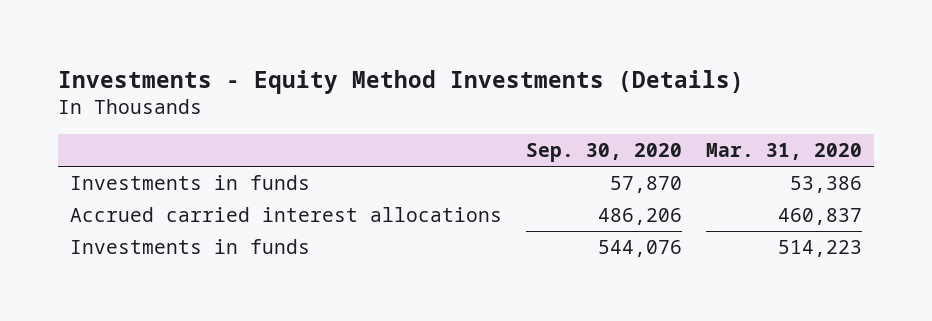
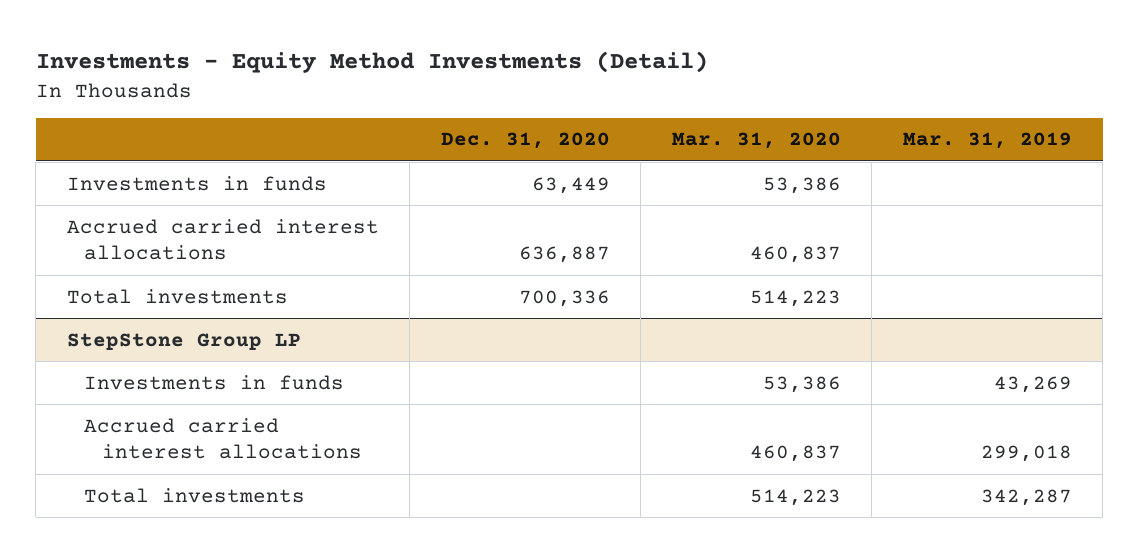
- Investments - Equity Method Investments (Details)
+ Investments - Equity Method Investments (Detail)
- | Sep. 30, 2020 | Mar. 31, 2020
+ | Dec. 31, 2020 | Mar. 31, 2020 | Mar. 31, 2019
- Investments in funds | 544,076 | 514,223
+ Total investments | 700,336 | 514,223 |
+ StepStone Group LP
+ Investments in funds | | 53,386 | 43,269
+ Accrued carried interest allocations | | 460,837 | 299,018
+ Total investments | | 514,223 | 342,287

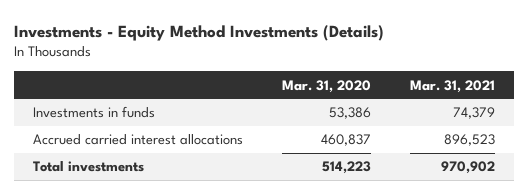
- Investments - Equity Method Investments (Detail)
+ Investments - Equity Method Investments (Details)
- | Dec. 31, 2020 | Mar. 31, 2020 | Mar. 31, 2019
+ | Mar. 31, 2020 | Mar. 31, 2021
- StepStone Group LP
- Investments in funds | | 53,386 | 43,269
- Accrued carried interest allocations | | 460,837 | 299,018
- Total investments | | 514,223 | 342,287

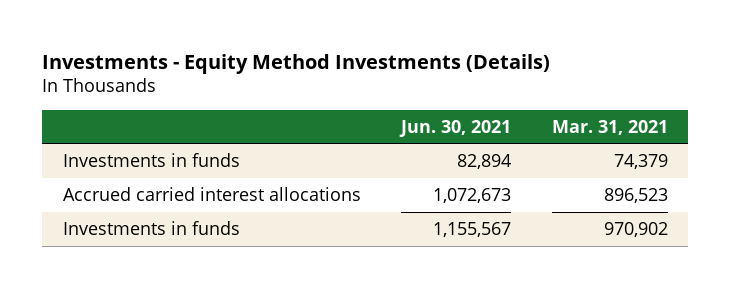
- | Mar. 31, 2020 | Mar. 31, 2021
+ | Jun. 30, 2021 | Mar. 31, 2021
- Total investments | 514,223 | 970,902
+ Investments in funds | 1,155,567 | 970,902

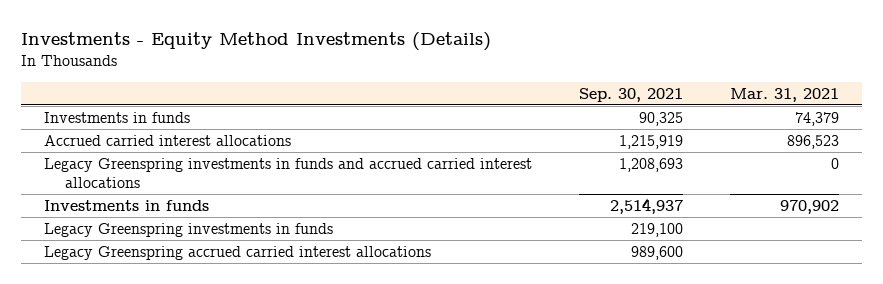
- | Jun. 30, 2021 | Mar. 31, 2021
+ | Sep. 30, 2021 | Mar. 31, 2021
+ Legacy Greenspring investments in funds and accrued carried interest allocations | 1,208,693 | 0
+ Legacy Greenspring investments in funds | 219,100 |
+ Legacy Greenspring accrued carried interest allocations | 989,600 |

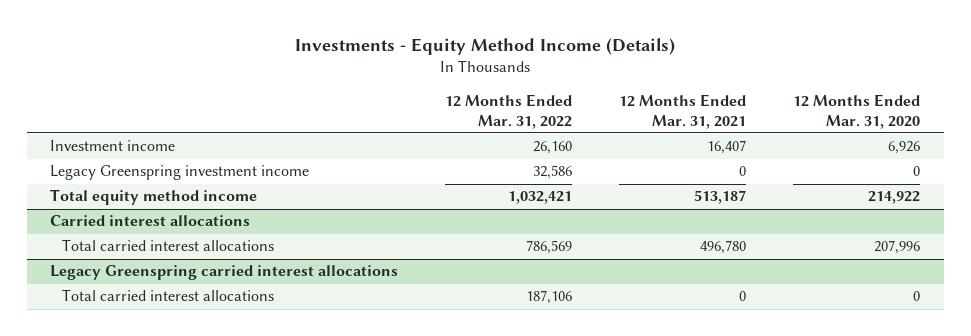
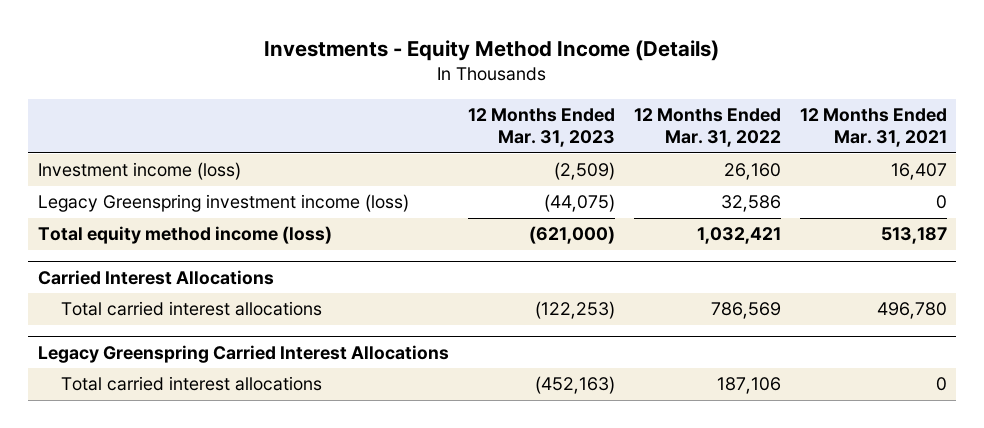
- | 12 Months Ended Mar. 31, 2022 | 12 Months Ended Mar. 31, 2021 | 12 Months Ended Mar. 31, 2020
+ | 12 Months Ended Mar. 31, 2023 | 12 Months Ended Mar. 31, 2022 | 12 Months Ended Mar. 31, 2021
- Investment income | 26,160 | 16,407 | 6,926
- Legacy Greenspring investment income | 32,586 | 0 | 0
- Total equity method income | 1,032,421 | 513,187 | 214,922
- Carried interest allocations
+ Investment income (loss) | (2,509) | 26,160 | 16,407
+ Legacy Greenspring investment income (loss) | (44,075) | 32,586 | 0
+ Total equity method income (loss) | (621,000) | 1,032,421 | 513,187
+ Carried Interest Allocations
- Legacy Greenspring carried interest allocations
+ Legacy Greenspring Carried Interest Allocations

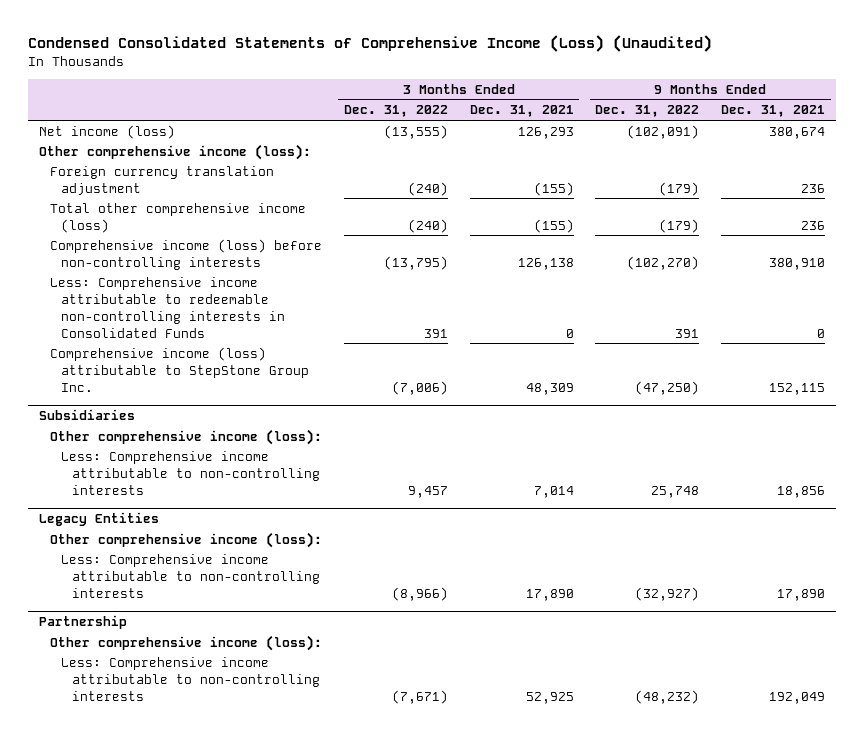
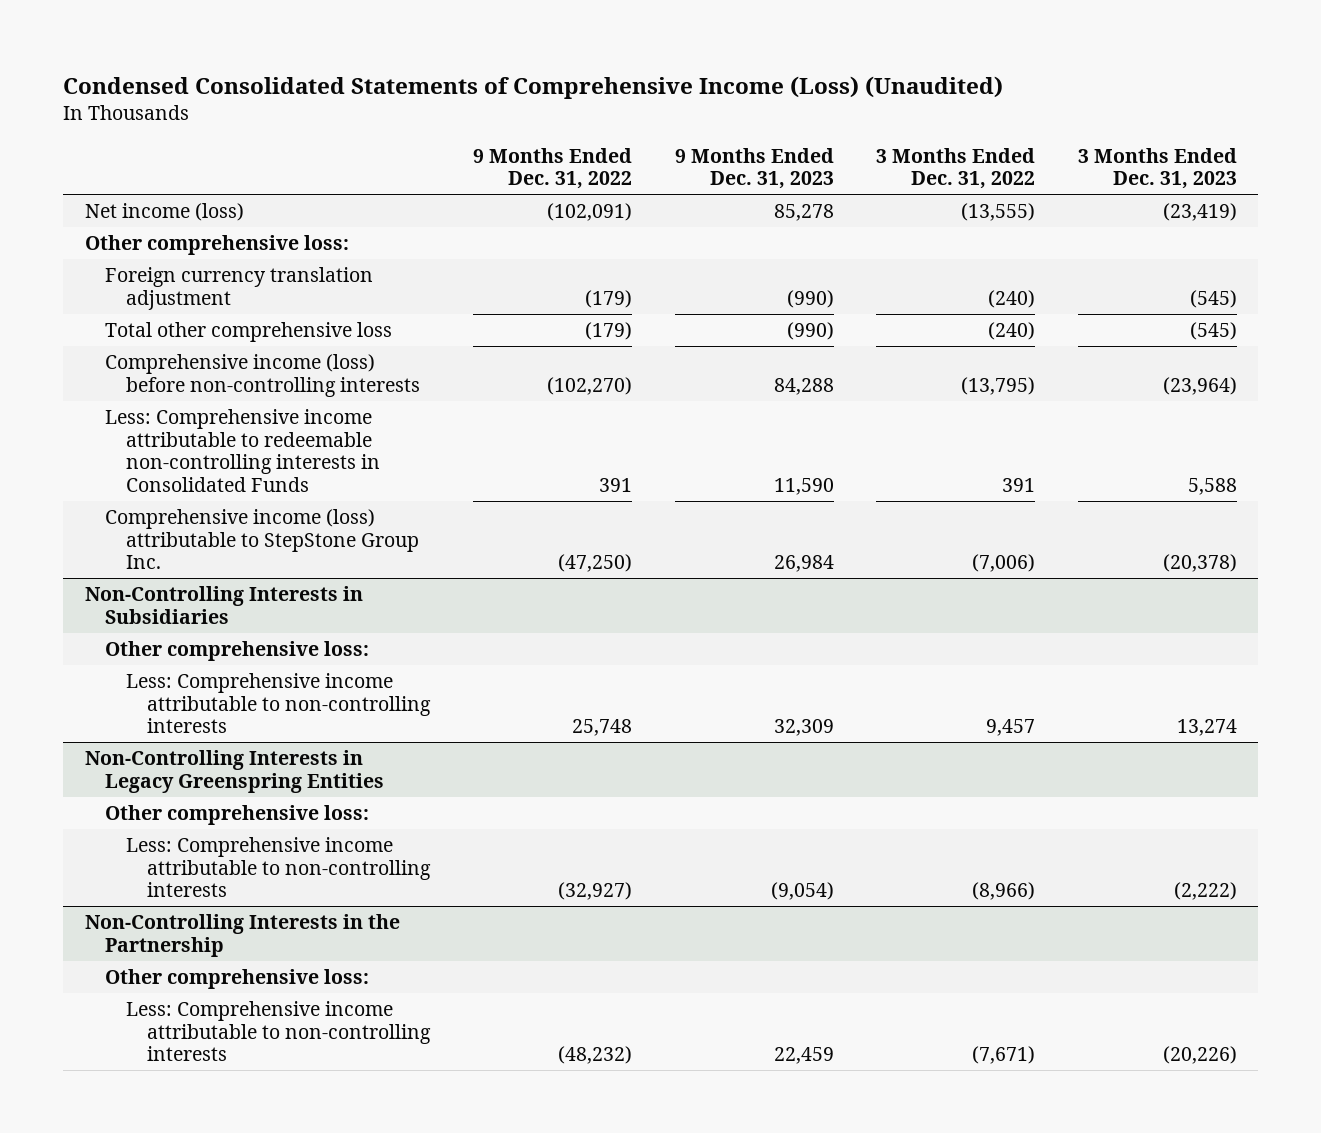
- | 3 Months Ended Dec. 31, 2022 | 3 Months Ended Dec. 31, 2021 | 9 Months Ended Dec. 31, 2022 | 9 Months Ended Dec. 31, 2021
+ | 9 Months Ended Dec. 31, 2022 | 9 Months Ended Dec. 31, 2023 | 3 Months Ended Dec. 31, 2022 | 3 Months Ended Dec. 31, 2023
- Other comprehensive income (loss):
+ Other comprehensive loss:
- Total other comprehensive income (loss) | (240) | (155) | (179) | 236
+ Total other comprehensive loss | (179) | (990) | (240) | (545)
- Subsidiaries
- Other comprehensive income (loss):
+ Non-Controlling Interests in Subsidiaries
+ Other comprehensive loss:
- Legacy Entities
- Other comprehensive income (loss):
+ Non-Controlling Interests in Legacy Greenspring Entities
+ Other comprehensive loss:
- Partnership
- Other comprehensive income (loss):
+ Non-Controlling Interests in the Partnership
+ Other comprehensive loss:

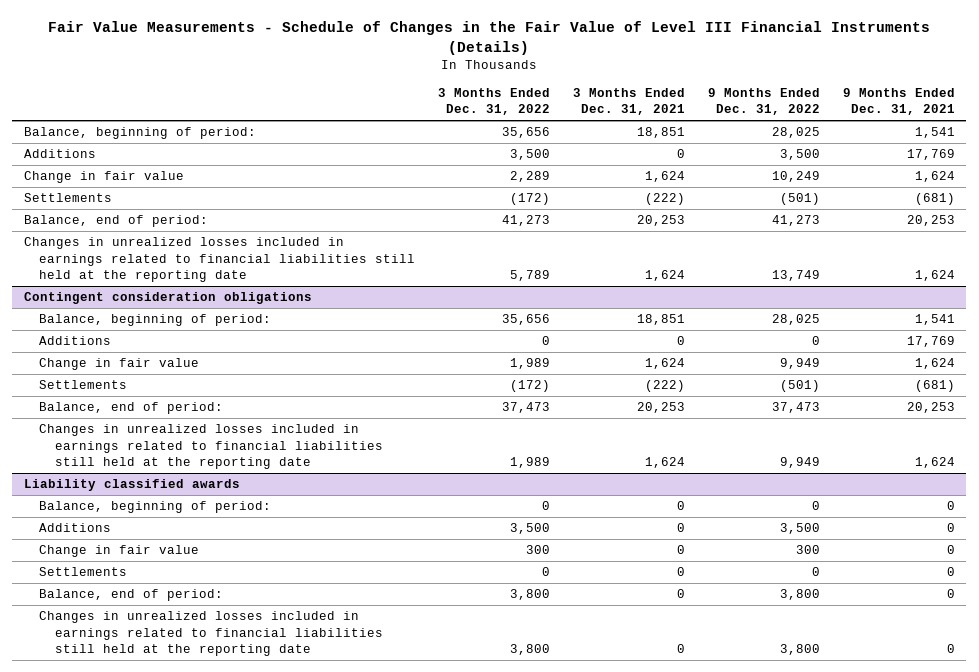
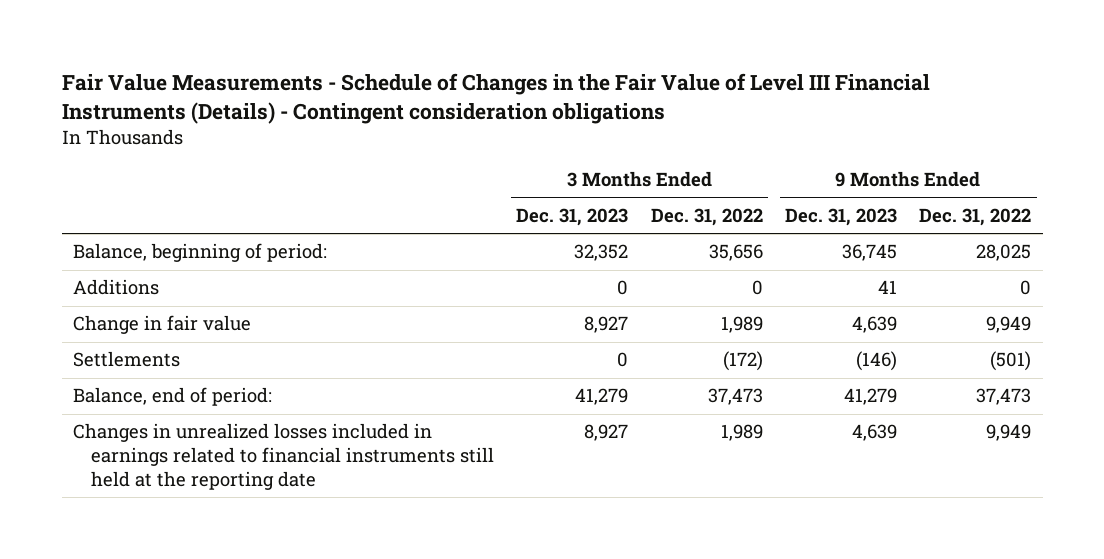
- Fair Value Measurements - Schedule of Changes in the Fair Value of Level III Financial Instruments (Details)
+ Fair Value Measurements - Schedule of Changes in the Fair Value of Level III Financial Instruments (Details) - Contingent consideration obligations
- | 3 Months Ended Dec. 31, 2022 | 3 Months Ended Dec. 31, 2021 | 9 Months Ended Dec. 31, 2022 | 9 Months Ended Dec. 31, 2021
+ | 3 Months Ended Dec. 31, 2023 | 3 Months Ended Dec. 31, 2022 | 9 Months Ended Dec. 31, 2023 | 9 Months Ended Dec. 31, 2022
- Additions | 3,500 | 0 | 3,500 | 17,769
- Change in fair value | 2,289 | 1,624 | 10,249 | 1,624
- Settlements | (172) | (222) | (501) | (681)
- Balance, end of period: | 41,273 | 20,253 | 41,273 | 20,253
- Changes in unrealized losses included in earnings related to financial liabilities still held at the reporting date | 5,789 | 1,624 | 13,749 | 1,624
- Contingent consideration obligations
- Balance, beginning of period: | 35,656 | 18,851 | 28,025 | 1,541
- Changes in unrealized losses included in earnings related to financial liabilities still held at the reporting date | 1,989 | 1,624 | 9,949 | 1,624
- Liability classified awards
- Balance, beginning of period: | 0 | 0 | 0 | 0
- Additions | 3,500 | 0 | 3,500 | 0
- Change in fair value | 300 | 0 | 300 | 0
- Settlements | 0 | 0 | 0 | 0
- Balance, end of period: | 3,800 | 0 | 3,800 | 0
- Changes in unrealized losses included in earnings related to financial liabilities still held at the reporting date | 3,800 | 0 | 3,800 | 0
+ Changes in unrealized losses included in earnings related to financial instruments still held at the reporting date | 8,927 | 1,989 | 4,639 | 9,949

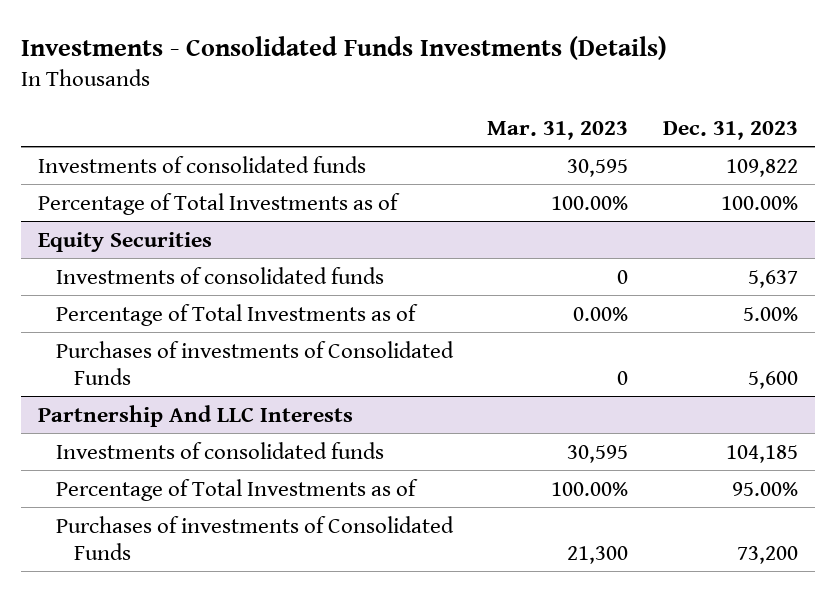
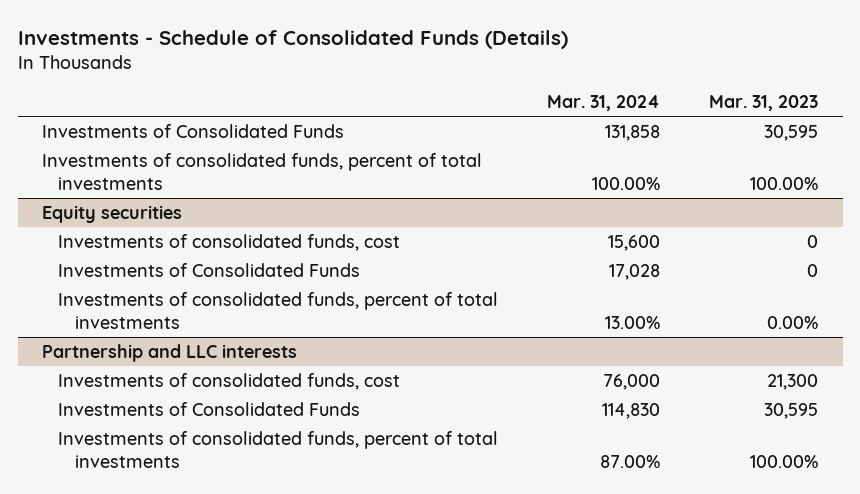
- Investments - Consolidated Funds Investments (Details)
+ Investments - Schedule of Consolidated Funds (Details)
- | Mar. 31, 2023 | Dec. 31, 2023
+ | Mar. 31, 2024 | Mar. 31, 2023
- Investments of consolidated funds | 30,595 | 109,822
- Percentage of Total Investments as of | 100.00% | 100.00%
- Equity Securities
- Investments of consolidated funds | 0 | 5,637
- Percentage of Total Investments as of | 0.00% | 5.00%
- Purchases of investments of Consolidated Funds | 0 | 5,600
- Partnership And LLC Interests
- Investments of consolidated funds | 30,595 | 104,185
- Percentage of Total Investments as of | 100.00% | 95.00%
- Purchases of investments of Consolidated Funds | 21,300 | 73,200
+ Investments of Consolidated Funds | 131,858 | 30,595
+ Investments of consolidated funds, percent of total investments | 100.00% | 100.00%
+ Equity securities
+ Investments of consolidated funds, cost | 15,600 | 0
+ Investments of Consolidated Funds | 17,028 | 0
+ Investments of consolidated funds, percent of total investments | 13.00% | 0.00%
+ Partnership and LLC interests
+ Investments of consolidated funds, cost | 76,000 | 21,300
+ Investments of Consolidated Funds | 114,830 | 30,595
+ Investments of consolidated funds, percent of total investments | 87.00% | 100.00%

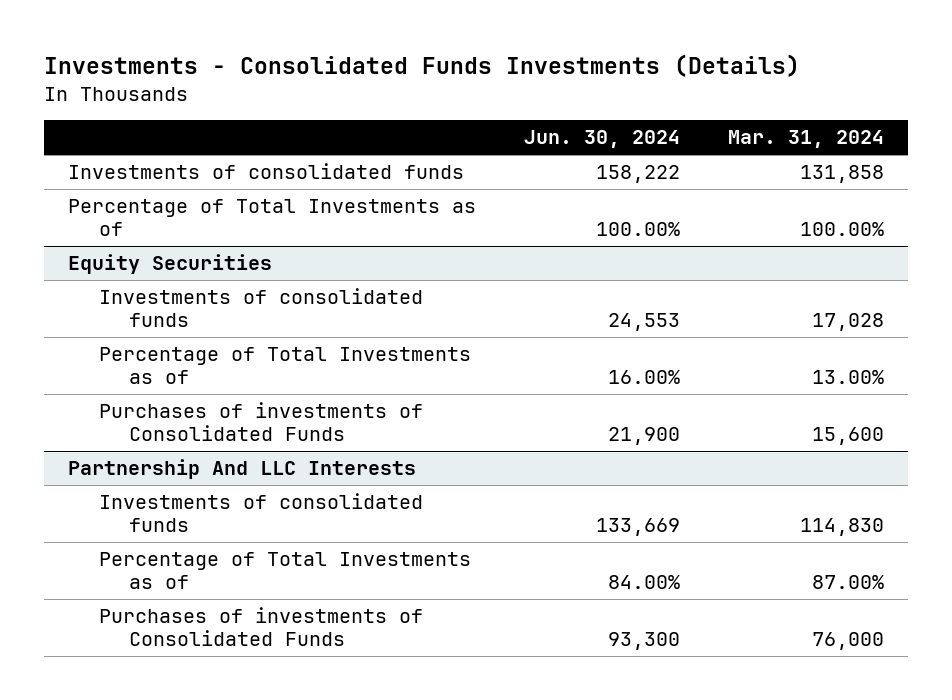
- Investments - Schedule of Consolidated Funds (Details)
+ Investments - Consolidated Funds Investments (Details)
- | Mar. 31, 2024 | Mar. 31, 2023
+ | Jun. 30, 2024 | Mar. 31, 2024
- Investments of Consolidated Funds | 131,858 | 30,595
- Investments of consolidated funds, percent of total investments | 100.00% | 100.00%
- Equity securities
- Investments of consolidated funds, cost | 15,600 | 0
- Investments of Consolidated Funds | 17,028 | 0
- Investments of consolidated funds, percent of total investments | 13.00% | 0.00%
- Partnership and LLC interests
- Investments of consolidated funds, cost | 76,000 | 21,300
- Investments of Consolidated Funds | 114,830 | 30,595
- Investments of consolidated funds, percent of total investments | 87.00% | 100.00%
+ Investments of consolidated funds | 158,222 | 131,858
+ Percentage of Total Investments as of | 100.00% | 100.00%
+ Equity Securities
+ Investments of consolidated funds | 24,553 | 17,028
+ Percentage of Total Investments as of | 16.00% | 13.00%
+ Purchases of investments of Consolidated Funds | 21,900 | 15,600
+ Partnership And LLC Interests
+ Investments of consolidated funds | 133,669 | 114,830
+ Percentage of Total Investments as of | 84.00% | 87.00%
+ Purchases of investments of Consolidated Funds | 93,300 | 76,000

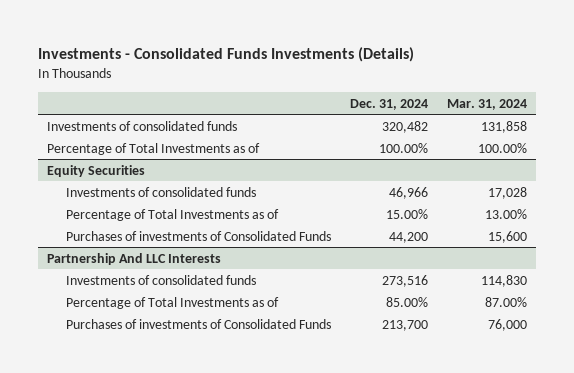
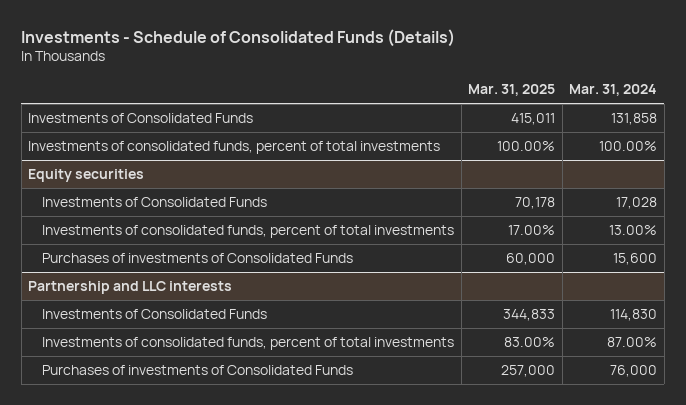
- Investments - Consolidated Funds Investments (Details)
+ Investments - Schedule of Consolidated Funds (Details)
- | Dec. 31, 2024 | Mar. 31, 2024
+ | Mar. 31, 2025 | Mar. 31, 2024
- Investments of consolidated funds | 320,482 | 131,858
- Percentage of Total Investments as of | 100.00% | 100.00%
- Equity Securities
- Investments of consolidated funds | 46,966 | 17,028
- Percentage of Total Investments as of | 15.00% | 13.00%
+ Investments of Consolidated Funds | 415,011 | 131,858
+ Investments of consolidated funds, percent of total investments | 100.00% | 100.00%
+ Equity securities
+ Investments of Consolidated Funds | 70,178 | 17,028
+ Investments of consolidated funds, percent of total investments | 17.00% | 13.00%
- Partnership And LLC Interests
- Investments of consolidated funds | 273,516 | 114,830
- Percentage of Total Investments as of | 85.00% | 87.00%
+ Partnership and LLC interests
+ Investments of Consolidated Funds | 344,833 | 114,830
+ Investments of consolidated funds, percent of total investments | 83.00% | 87.00%

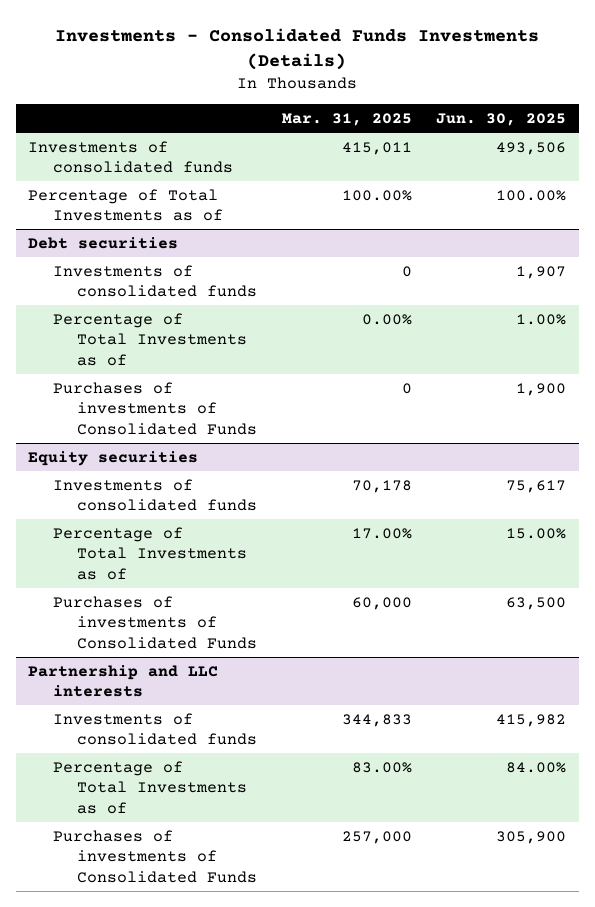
- Investments - Schedule of Consolidated Funds (Details)
+ Investments - Consolidated Funds Investments (Details)
- | Mar. 31, 2025 | Mar. 31, 2024
+ | Mar. 31, 2025 | Jun. 30, 2025
- Investments of Consolidated Funds | 415,011 | 131,858
- Investments of consolidated funds, percent of total investments | 100.00% | 100.00%
+ Investments of consolidated funds | 415,011 | 493,506
+ Percentage of Total Investments as of | 100.00% | 100.00%
+ Debt securities
+ Investments of consolidated funds | 0 | 1,907
+ Percentage of Total Investments as of | 0.00% | 1.00%
+ Purchases of investments of Consolidated Funds | 0 | 1,900
@ Equity securities
- Investments of Consolidated Funds | 70,178 | 17,028
- Investments of consolidated funds, percent of total investments | 17.00% | 13.00%
+ Investments of consolidated funds | 70,178 | 75,617
+ Percentage of Total Investments as of | 17.00% | 15.00%
@ Partnership and LLC interests
- Investments of Consolidated Funds | 344,833 | 114,830
- Investments of consolidated funds, percent of total investments | 83.00% | 87.00%
+ Investments of consolidated funds | 344,833 | 415,982
+ Percentage of Total Investments as of | 83.00% | 84.00%

